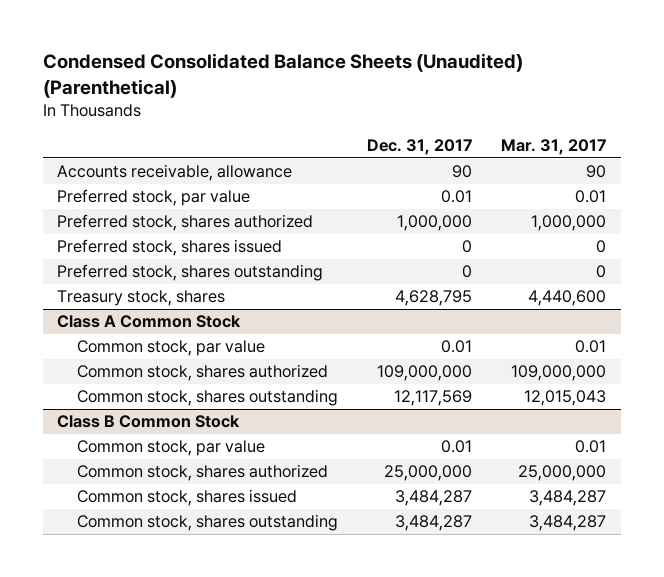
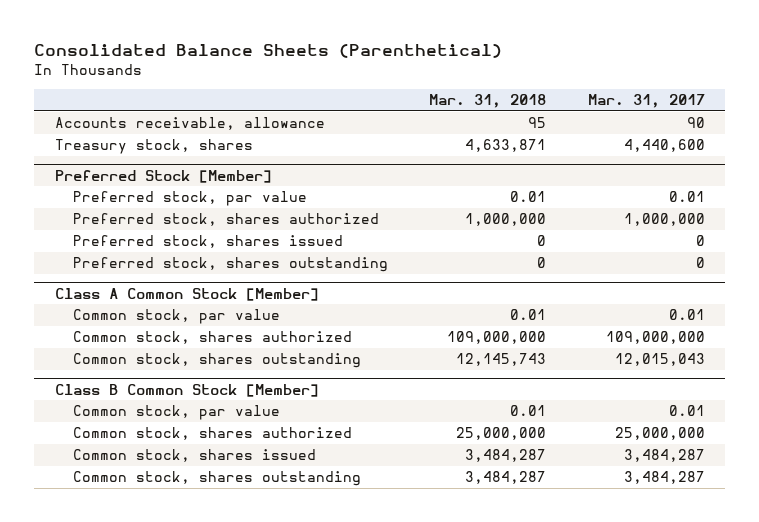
- Condensed Consolidated Balance Sheets (Unaudited) (Parenthetical)
+ Consolidated Balance Sheets (Parenthetical)
- | Dec. 31, 2017 | Mar. 31, 2017
+ | Mar. 31, 2018 | Mar. 31, 2017
moved up: Treasury stock, shares | 4,633,871 | 4,440,600
+ Preferred Stock [Member]
- Class A Common Stock
+ Class A Common Stock [Member]
- Class B Common Stock
+ Class B Common Stock [Member]

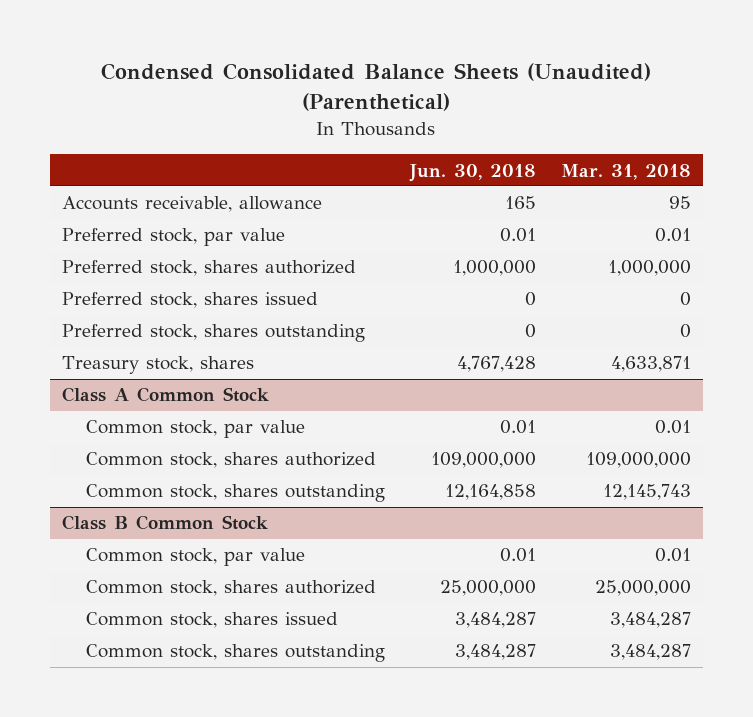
- Consolidated Balance Sheets (Parenthetical)
+ Condensed Consolidated Balance Sheets (Unaudited) (Parenthetical)
- | Mar. 31, 2018 | Mar. 31, 2017
+ | Jun. 30, 2018 | Mar. 31, 2018
- Preferred Stock [Member]
- Class A Common Stock [Member]
moved down: Treasury stock, shares | 4,767,428 | 4,633,871
+ Class A Common Stock
- Class B Common Stock [Member]
+ Class B Common Stock

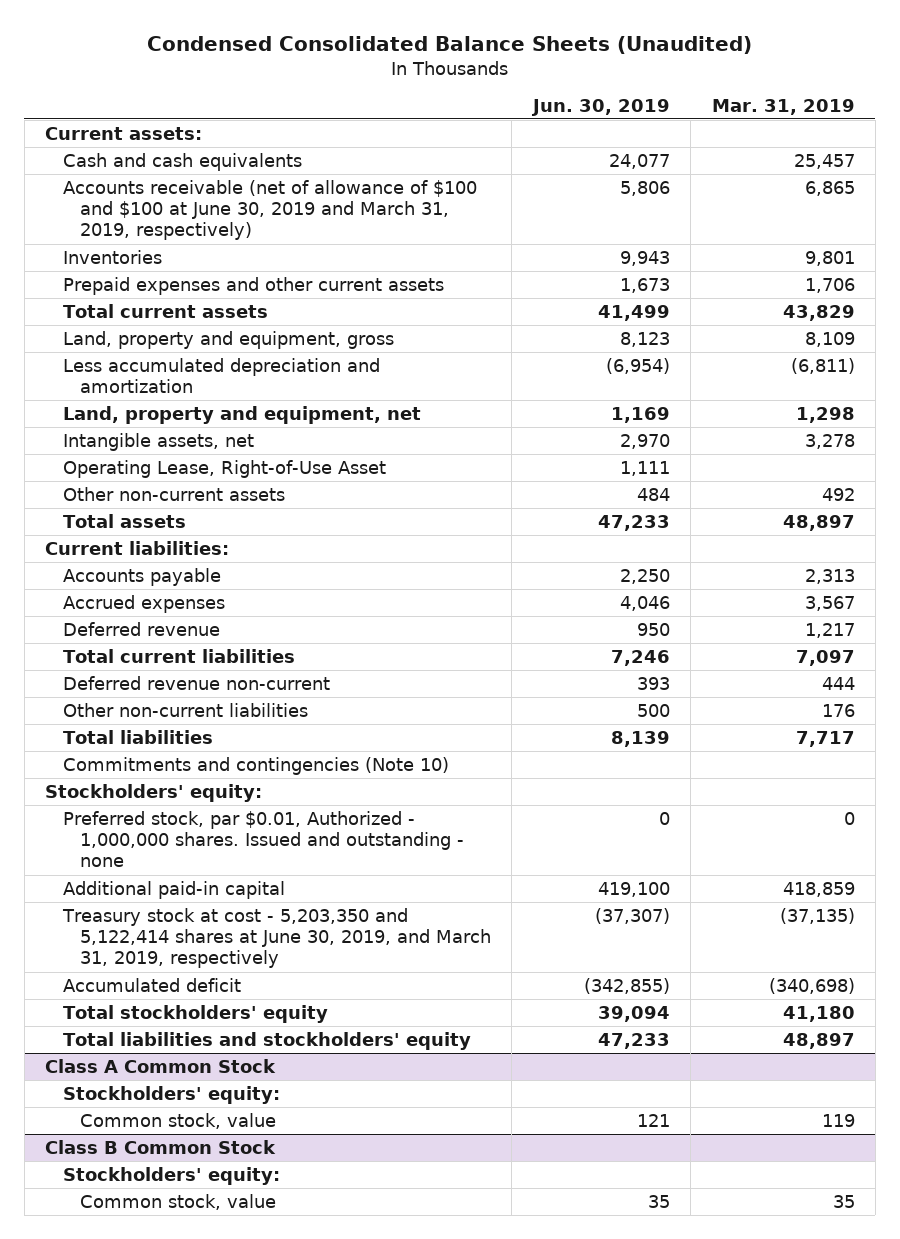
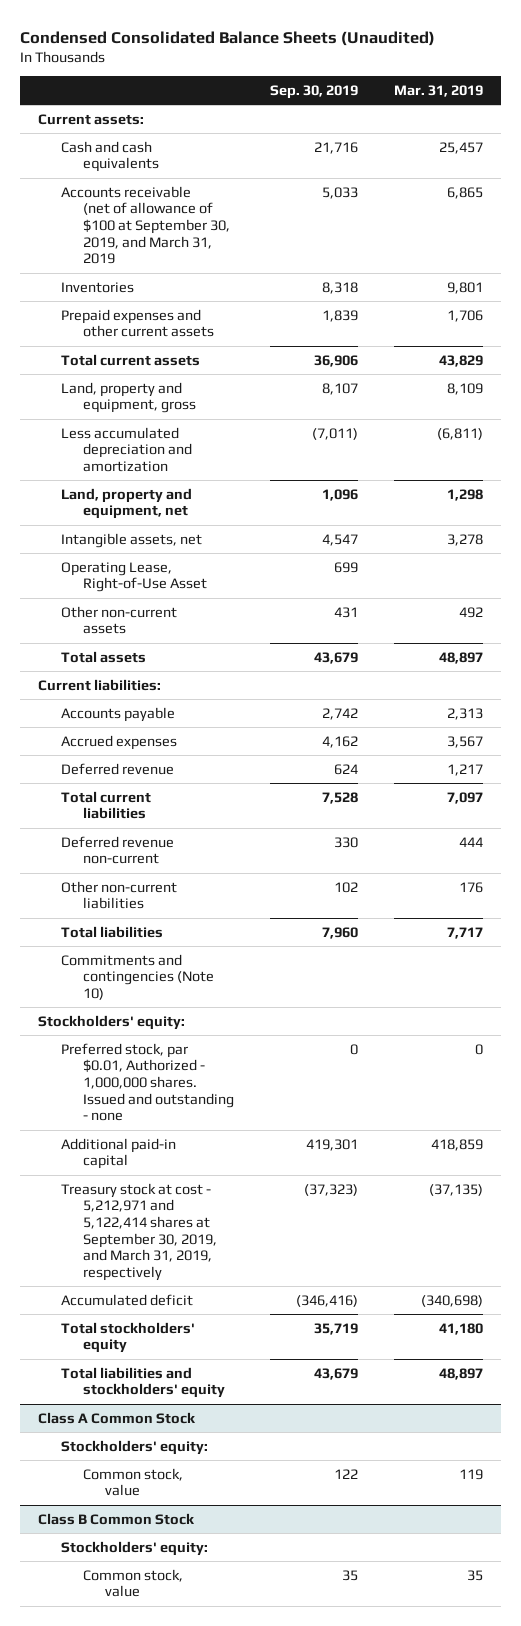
- | Jun. 30, 2019 | Mar. 31, 2019
+ | Sep. 30, 2019 | Mar. 31, 2019
- Accounts receivable (net of allowance of $100 and $100 at June 30, 2019 and March 31, 2019, respectively) | 5,806 | 6,865
+ Accounts receivable (net of allowance of $100 at September 30, 2019, and March 31, 2019 | 5,033 | 6,865
- Treasury stock at cost - 5,203,350 and 5,122,414 shares at June 30, 2019, and March 31, 2019, respectively | (37,307) | (37,135)
+ Treasury stock at cost - 5,212,971 and 5,122,414 shares at September 30, 2019, and March 31, 2019, respectively | (37,323) | (37,135)

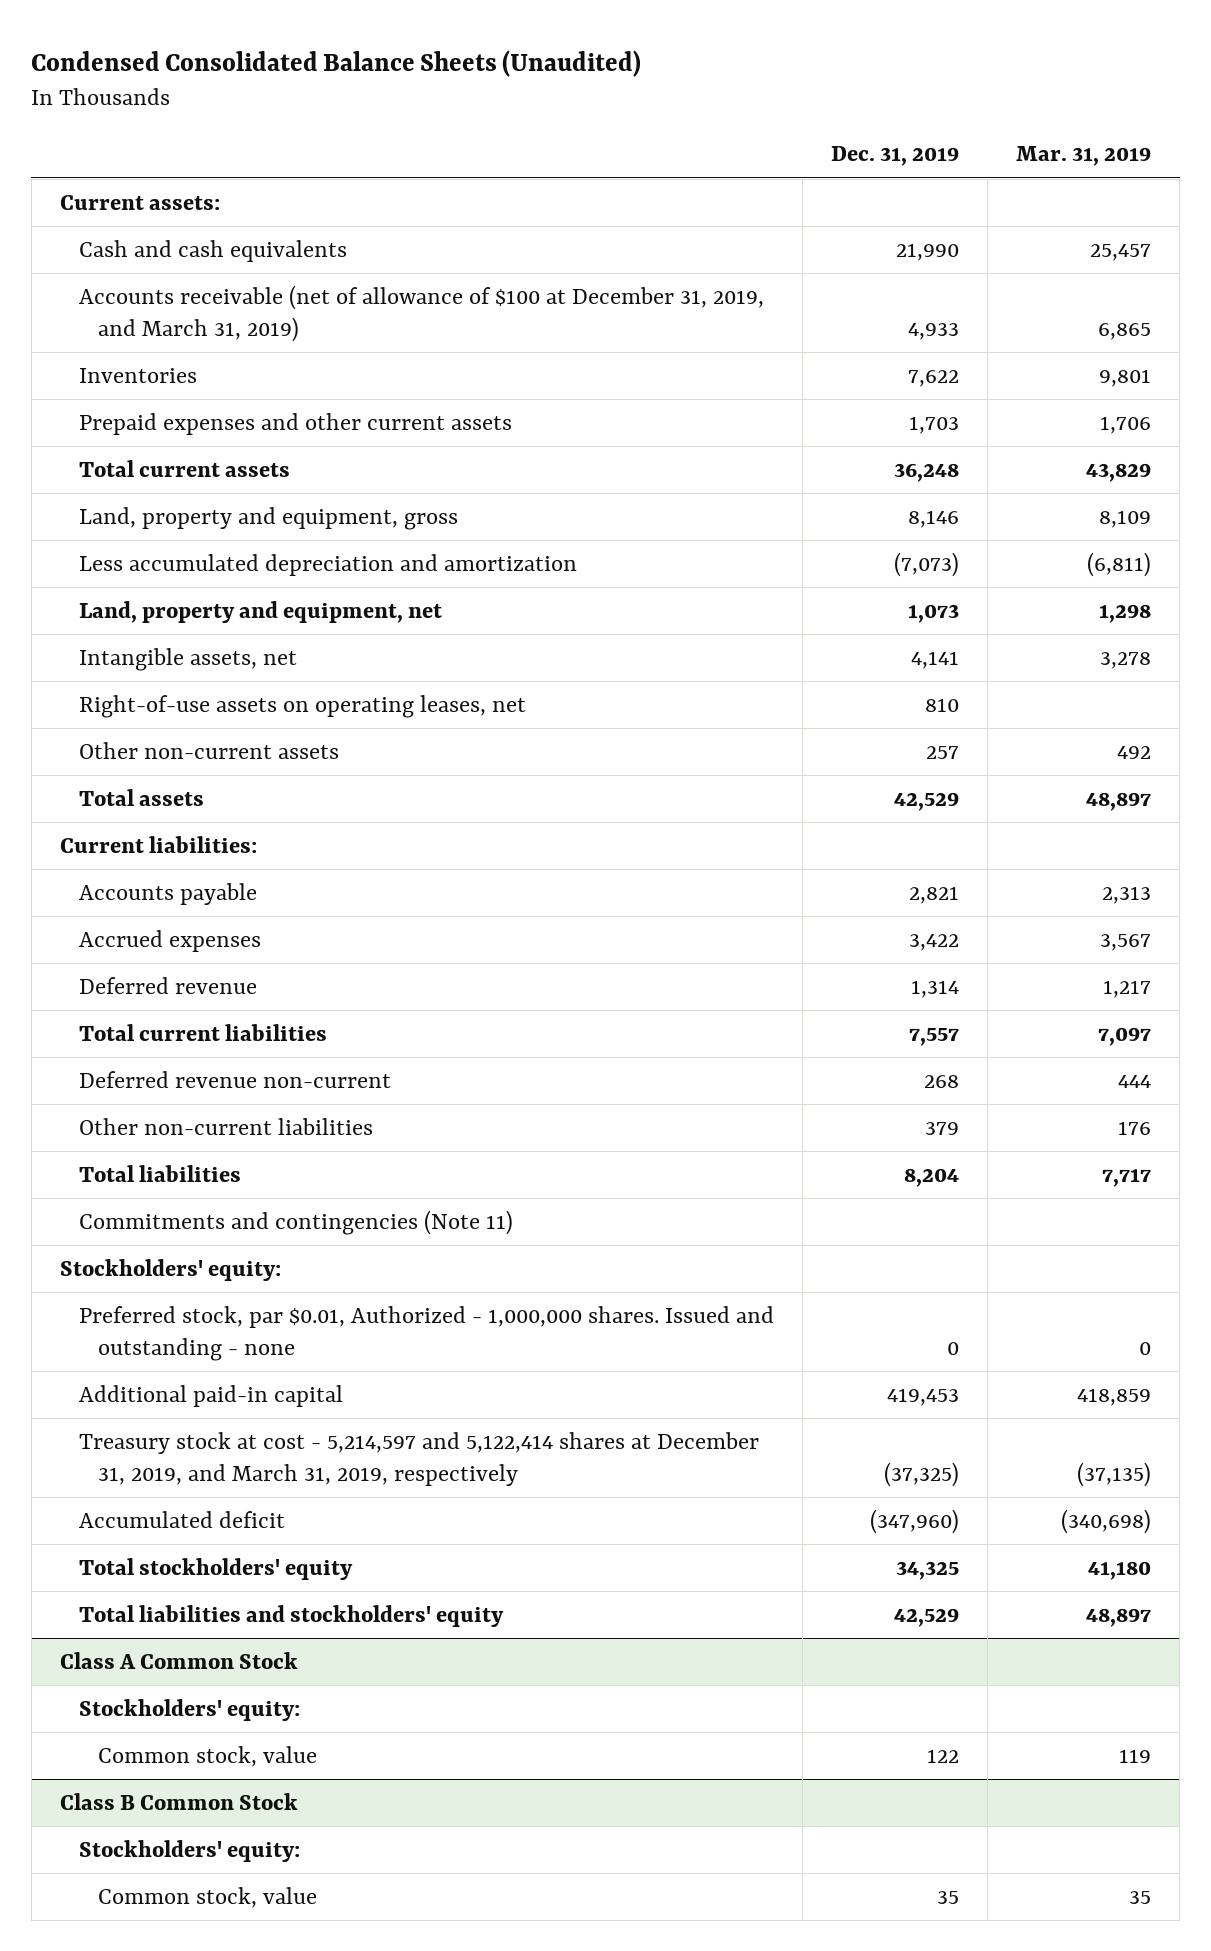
- | Sep. 30, 2019 | Mar. 31, 2019
+ | Dec. 31, 2019 | Mar. 31, 2019
- Accounts receivable (net of allowance of $100 at September 30, 2019, and March 31, 2019 | 5,033 | 6,865
+ Accounts receivable (net of allowance of $100 at December 31, 2019, and March 31, 2019) | 4,933 | 6,865
- Operating Lease, Right-of-Use Asset | 699 |
+ Right-of-use assets on operating leases, net | 810 |
- Commitments and contingencies (Note 10)
+ Commitments and contingencies (Note 11)
- Treasury stock at cost - 5,212,971 and 5,122,414 shares at September 30, 2019, and March 31, 2019, respectively | (37,323) | (37,135)
+ Treasury stock at cost - 5,214,597 and 5,122,414 shares at December 31, 2019, and March 31, 2019, respectively | (37,325) | (37,135)

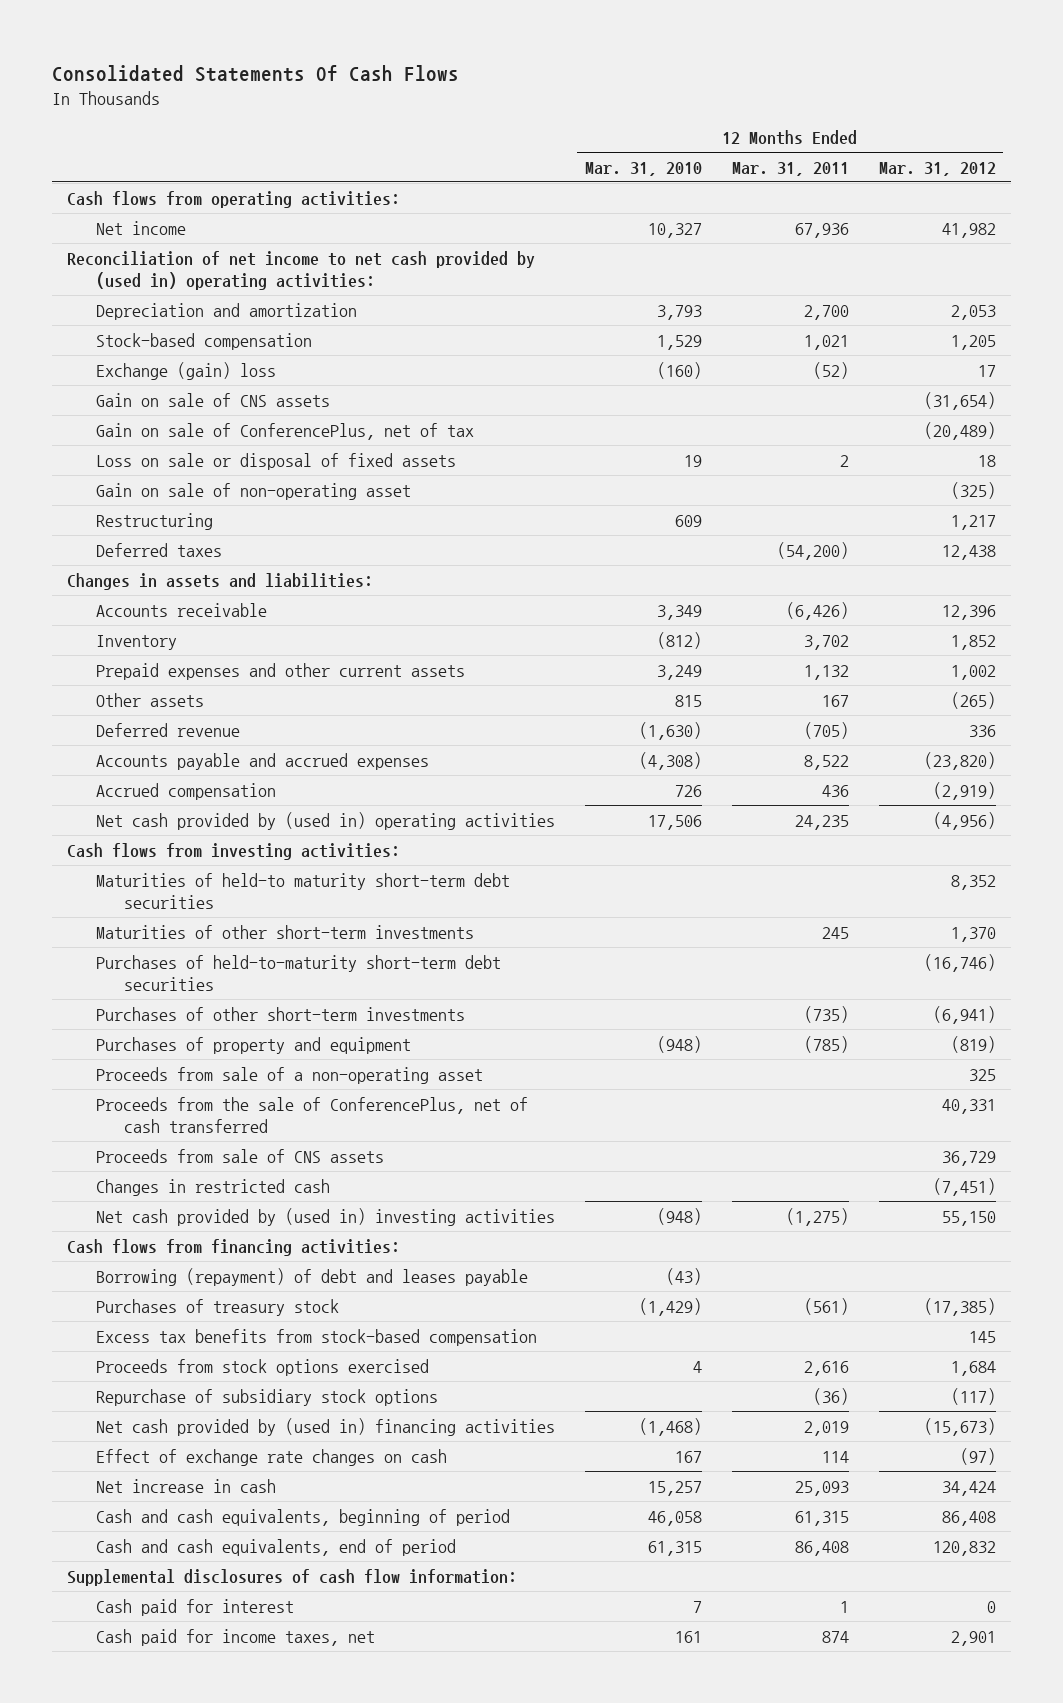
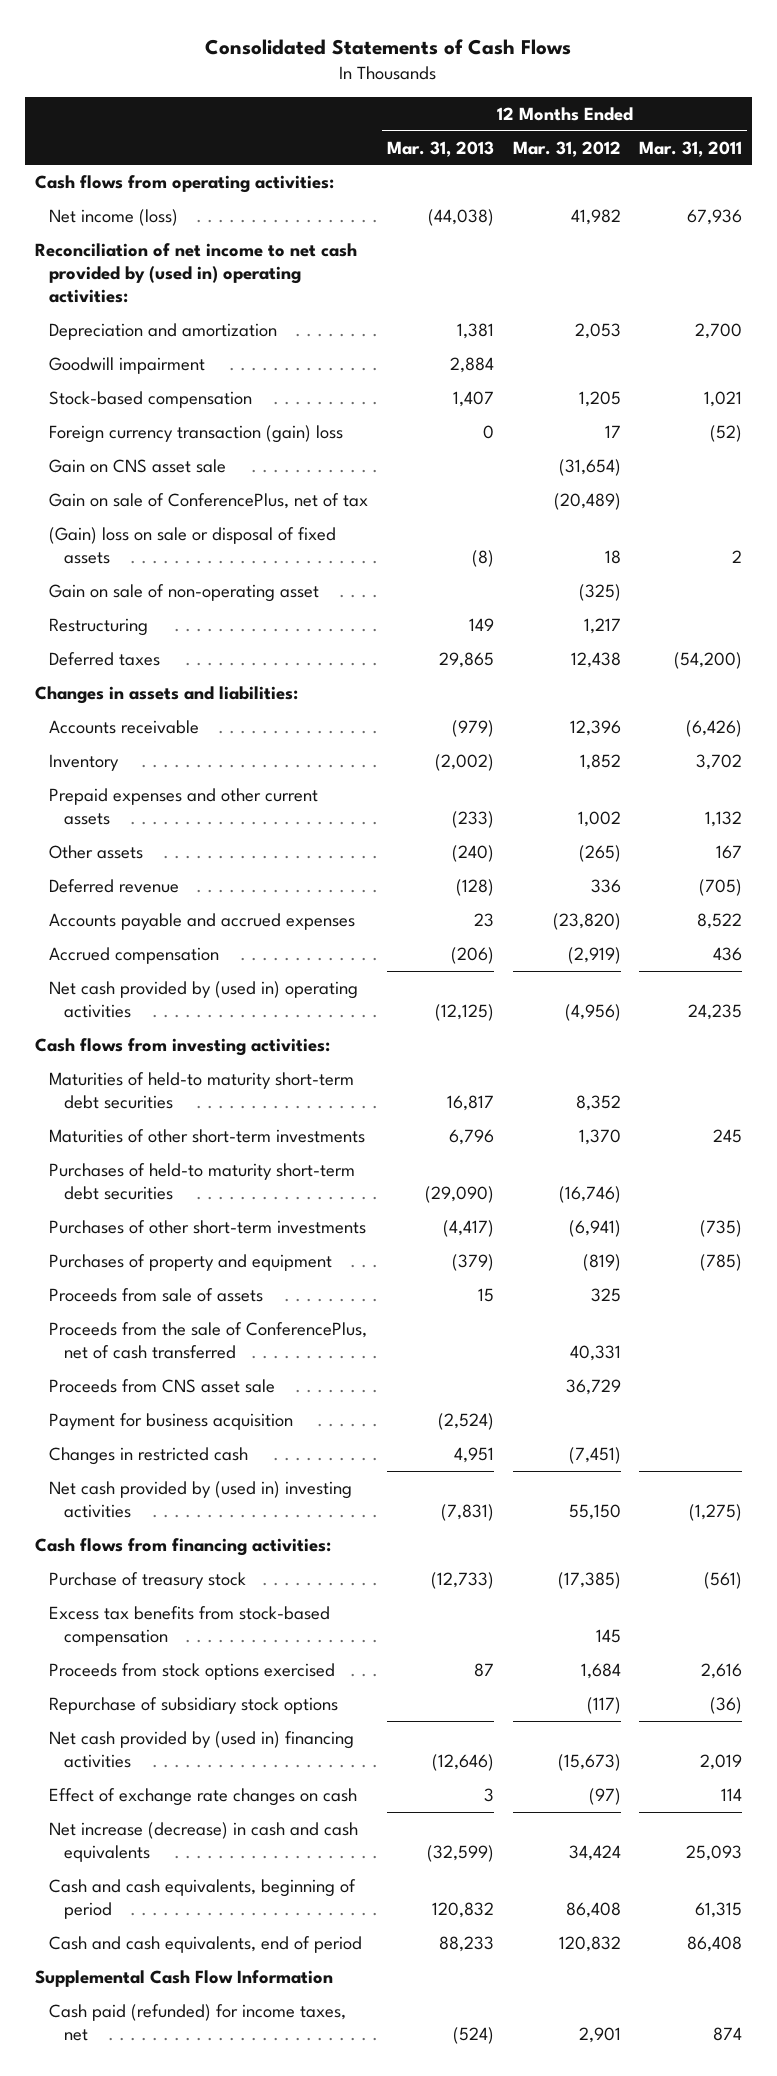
- Consolidated Statements Of Cash Flows
+ Consolidated Statements of Cash Flows
- | 12 Months Ended Mar. 31, 2010 | 12 Months Ended Mar. 31, 2011 | 12 Months Ended Mar. 31, 2012
+ | 12 Months Ended Mar. 31, 2013 | 12 Months Ended Mar. 31, 2012 | 12 Months Ended Mar. 31, 2011
- Net income | 10,327 | 67,936 | 41,982
+ Net income (loss) | (44,038) | 41,982 | 67,936
+ Goodwill impairment | 2,884 | |
- Exchange (gain) loss | (160) | (52) | 17
- Gain on sale of CNS assets | | | (31,654)
+ Foreign currency transaction (gain) loss | 0 | 17 | (52)
+ Gain on CNS asset sale | | (31,654) |
- Loss on sale or disposal of fixed assets | 19 | 2 | 18
+ (Gain) loss on sale or disposal of fixed assets | (8) | 18 | 2
- Purchases of held-to-maturity short-term debt securities | | | (16,746)
+ Purchases of held-to maturity short-term debt securities | (29,090) | (16,746) |
- Proceeds from sale of a non-operating asset | | | 325
+ Proceeds from sale of assets | 15 | 325 |
- Proceeds from sale of CNS assets | | | 36,729
+ Proceeds from CNS asset sale | | 36,729 |
+ Payment for business acquisition | (2,524) | |
- Borrowing (repayment) of debt and leases payable | (43) | |
- Purchases of treasury stock | (1,429) | (561) | (17,385)
+ Purchase of treasury stock | (12,733) | (17,385) | (561)
- Net increase in cash | 15,257 | 25,093 | 34,424
+ Net increase (decrease) in cash and cash equivalents | (32,599) | 34,424 | 25,093
- Supplemental disclosures of cash flow information:
- Cash paid for interest | 7 | 1 | 0
- Cash paid for income taxes, net | 161 | 874 | 2,901
+ Supplemental Cash Flow Information
+ Cash paid (refunded) for income taxes, net | (524) | 2,901 | 874

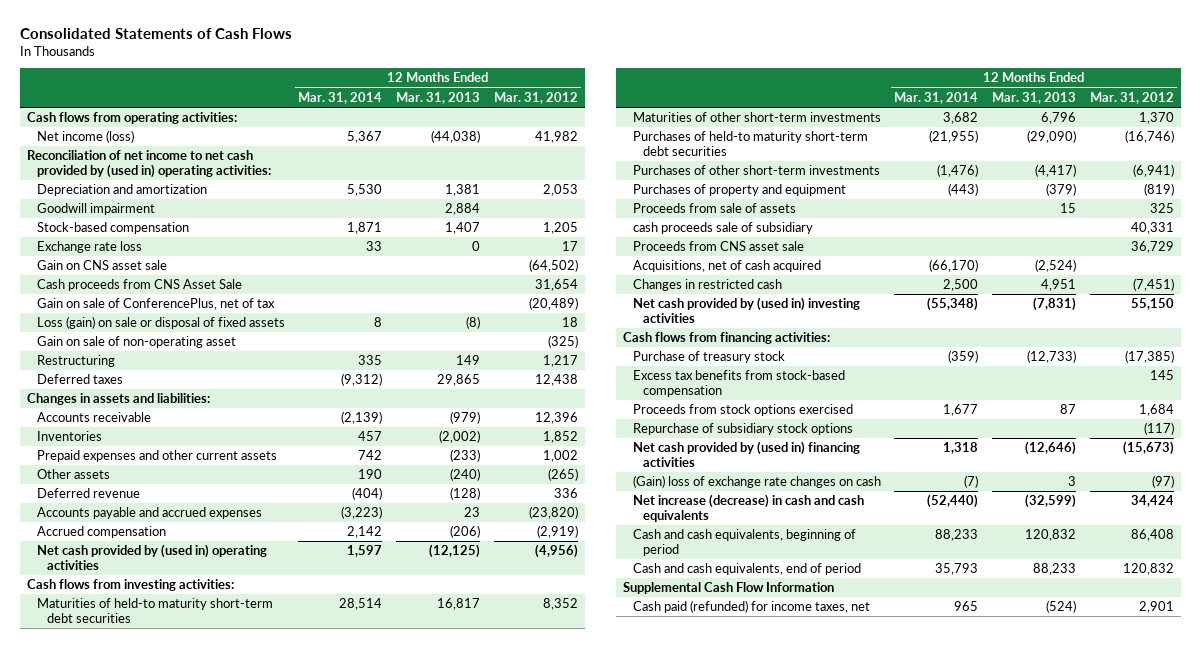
- | 12 Months Ended Mar. 31, 2013 | 12 Months Ended Mar. 31, 2012 | 12 Months Ended Mar. 31, 2011
+ | 12 Months Ended Mar. 31, 2014 | 12 Months Ended Mar. 31, 2013 | 12 Months Ended Mar. 31, 2012
- Foreign currency transaction (gain) loss | 0 | 17 | (52)
- Gain on CNS asset sale | | (31,654) |
+ Exchange rate loss | 33 | 0 | 17
+ Gain on CNS asset sale | | | (64,502)
+ Cash proceeds from CNS Asset Sale | | | 31,654
- (Gain) loss on sale or disposal of fixed assets | (8) | 18 | 2
+ Loss (gain) on sale or disposal of fixed assets | 8 | (8) | 18
- Inventory | (2,002) | 1,852 | 3,702
+ Inventories | 457 | (2,002) | 1,852
- Proceeds from the sale of ConferencePlus, net of cash transferred | | 40,331 |
+ cash proceeds sale of subsidiary | | | 40,331
- Payment for business acquisition | (2,524) | |
+ Acquisitions, net of cash acquired | (66,170) | (2,524) |
- Effect of exchange rate changes on cash | 3 | (97) | 114
+ (Gain) loss of exchange rate changes on cash | (7) | 3 | (97)

